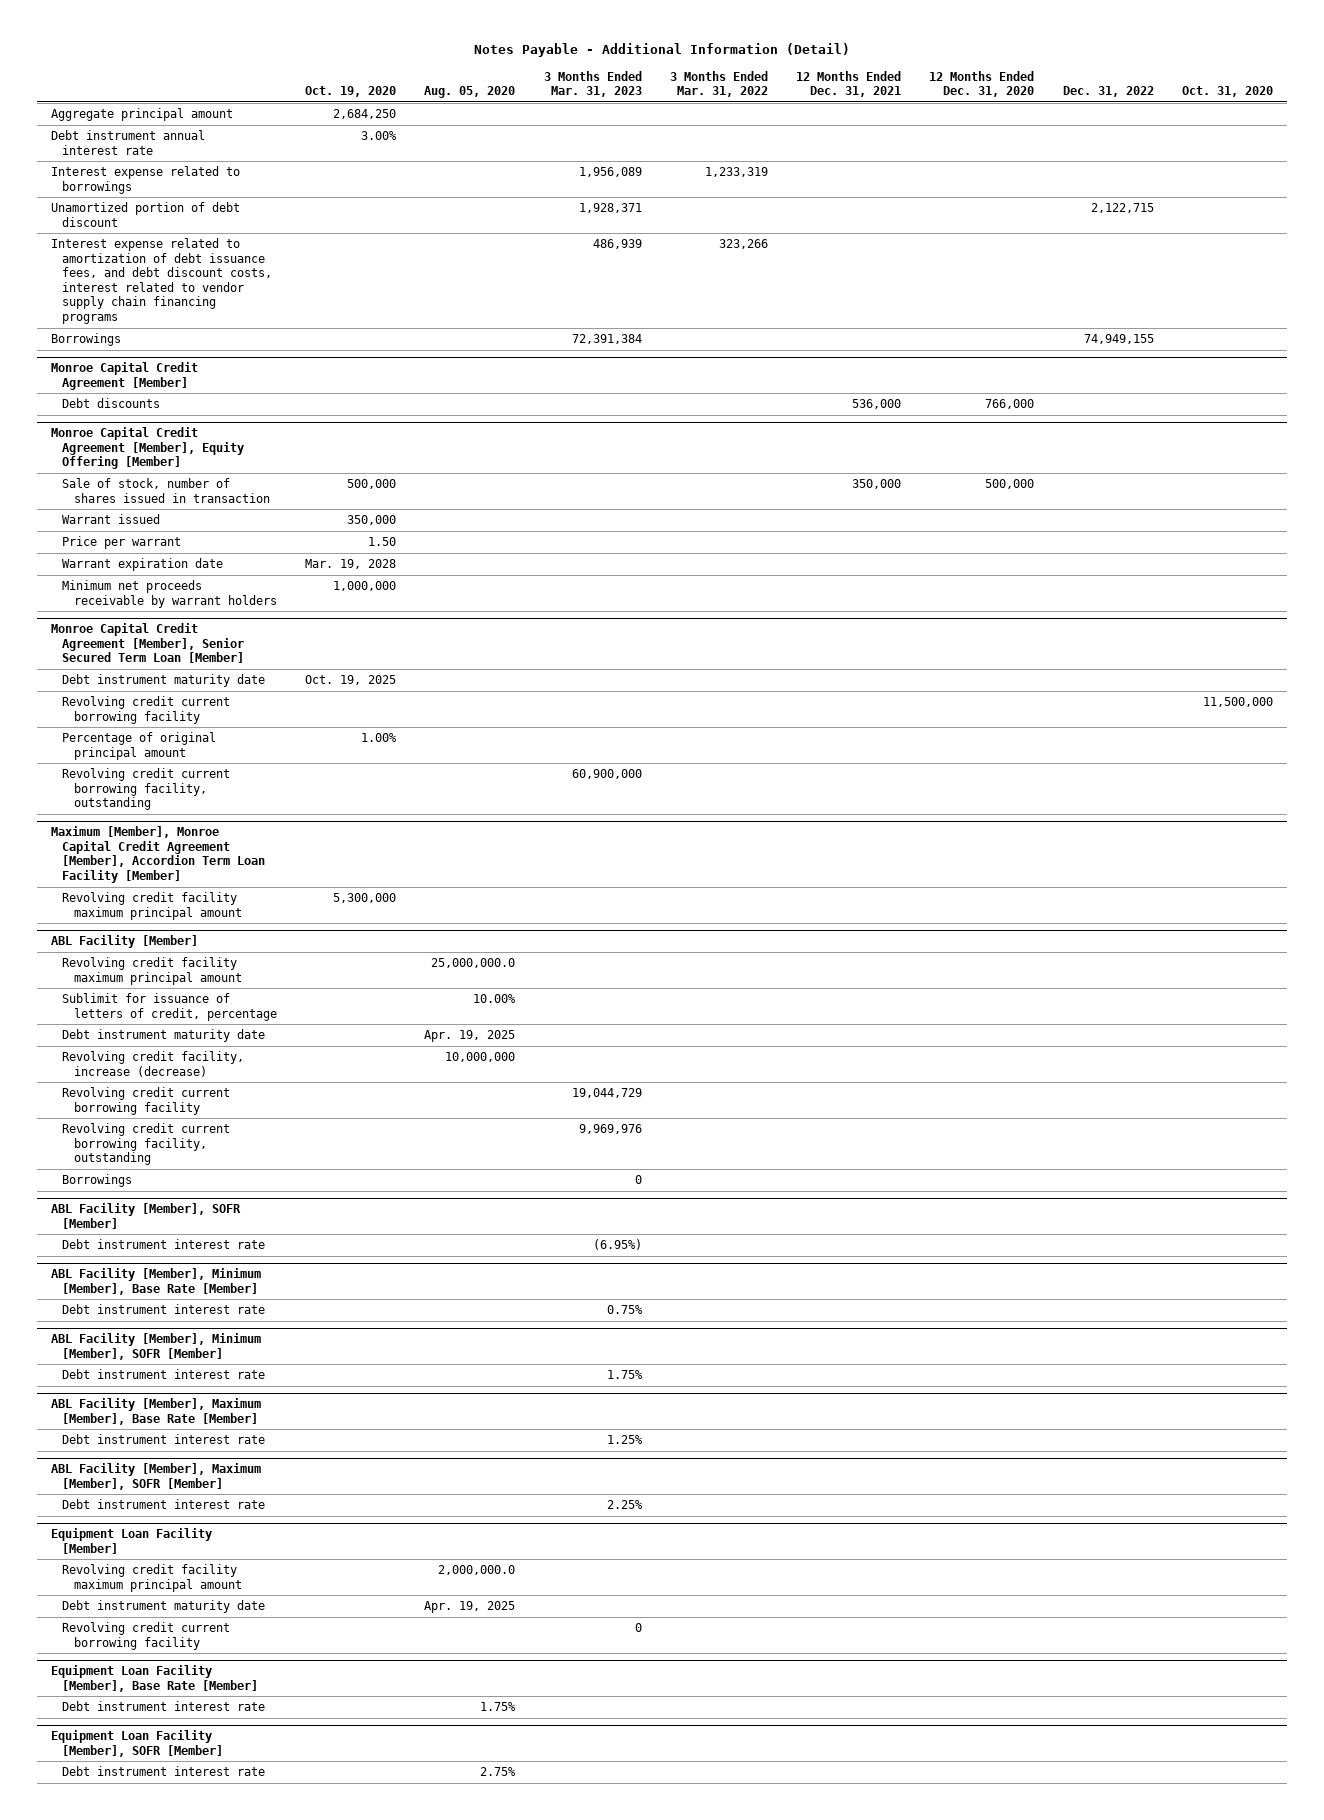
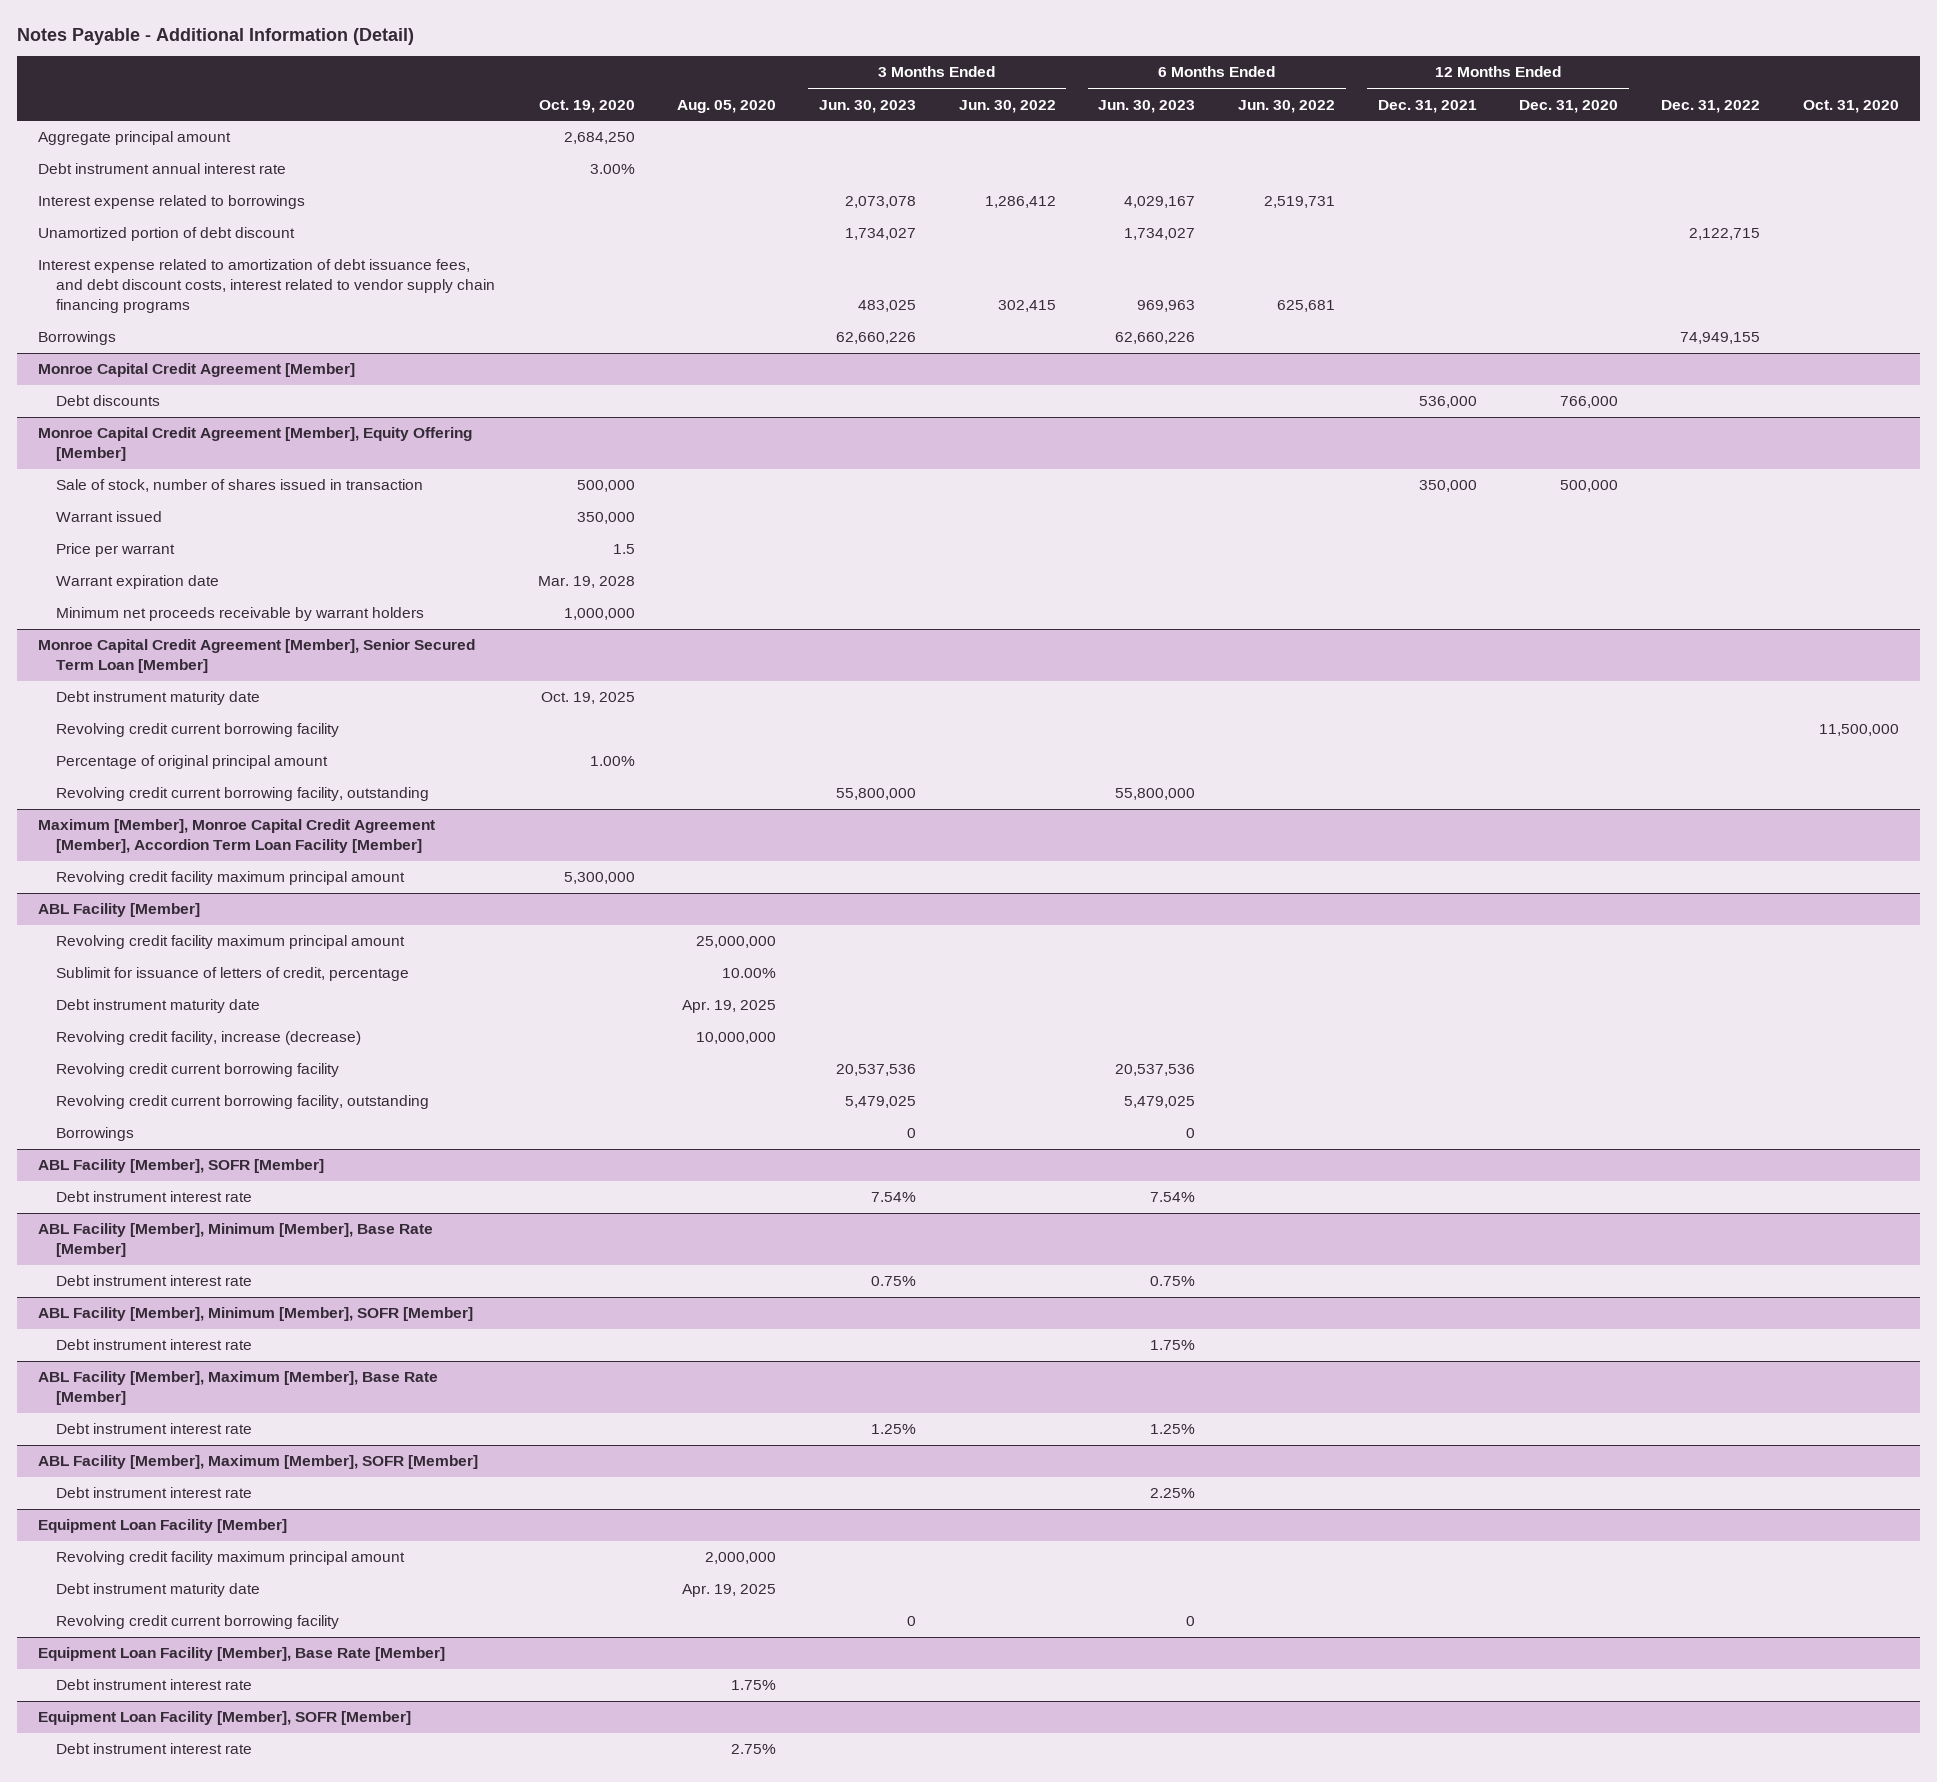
- | Oct. 19, 2020 | Aug. 05, 2020 | 3 Months Ended Mar. 31, 2023 | 3 Months Ended Mar. 31, 2022 | 12 Months Ended Dec. 31, 2021 | 12 Months Ended Dec. 31, 2020 | Dec. 31, 2022 | Oct. 31, 2020
+ | Oct. 19, 2020 | Aug. 05, 2020 | 3 Months Ended Jun. 30, 2023 | 3 Months Ended Jun. 30, 2022 | 6 Months Ended Jun. 30, 2023 | 6 Months Ended Jun. 30, 2022 | 12 Months Ended Dec. 31, 2021 | 12 Months Ended Dec. 31, 2020 | Dec. 31, 2022 | Oct. 31, 2020
@ Monroe Capital Credit Agreement [Member], Equity Offering [Member]
- Price per warrant | 1.50 | | | | | | |
+ Price per warrant | 1.5 | | | | | | | | |
@ ABL Facility [Member]
- Revolving credit facility maximum principal amount | | 25,000,000.0 | | | | | |
+ Revolving credit facility maximum principal amount | | 25,000,000 | | | | | | | |
@ Equipment Loan Facility [Member]
- Revolving credit facility maximum principal amount | | 2,000,000.0 | | | | | |
+ Revolving credit facility maximum principal amount | | 2,000,000 | | | | | | | |

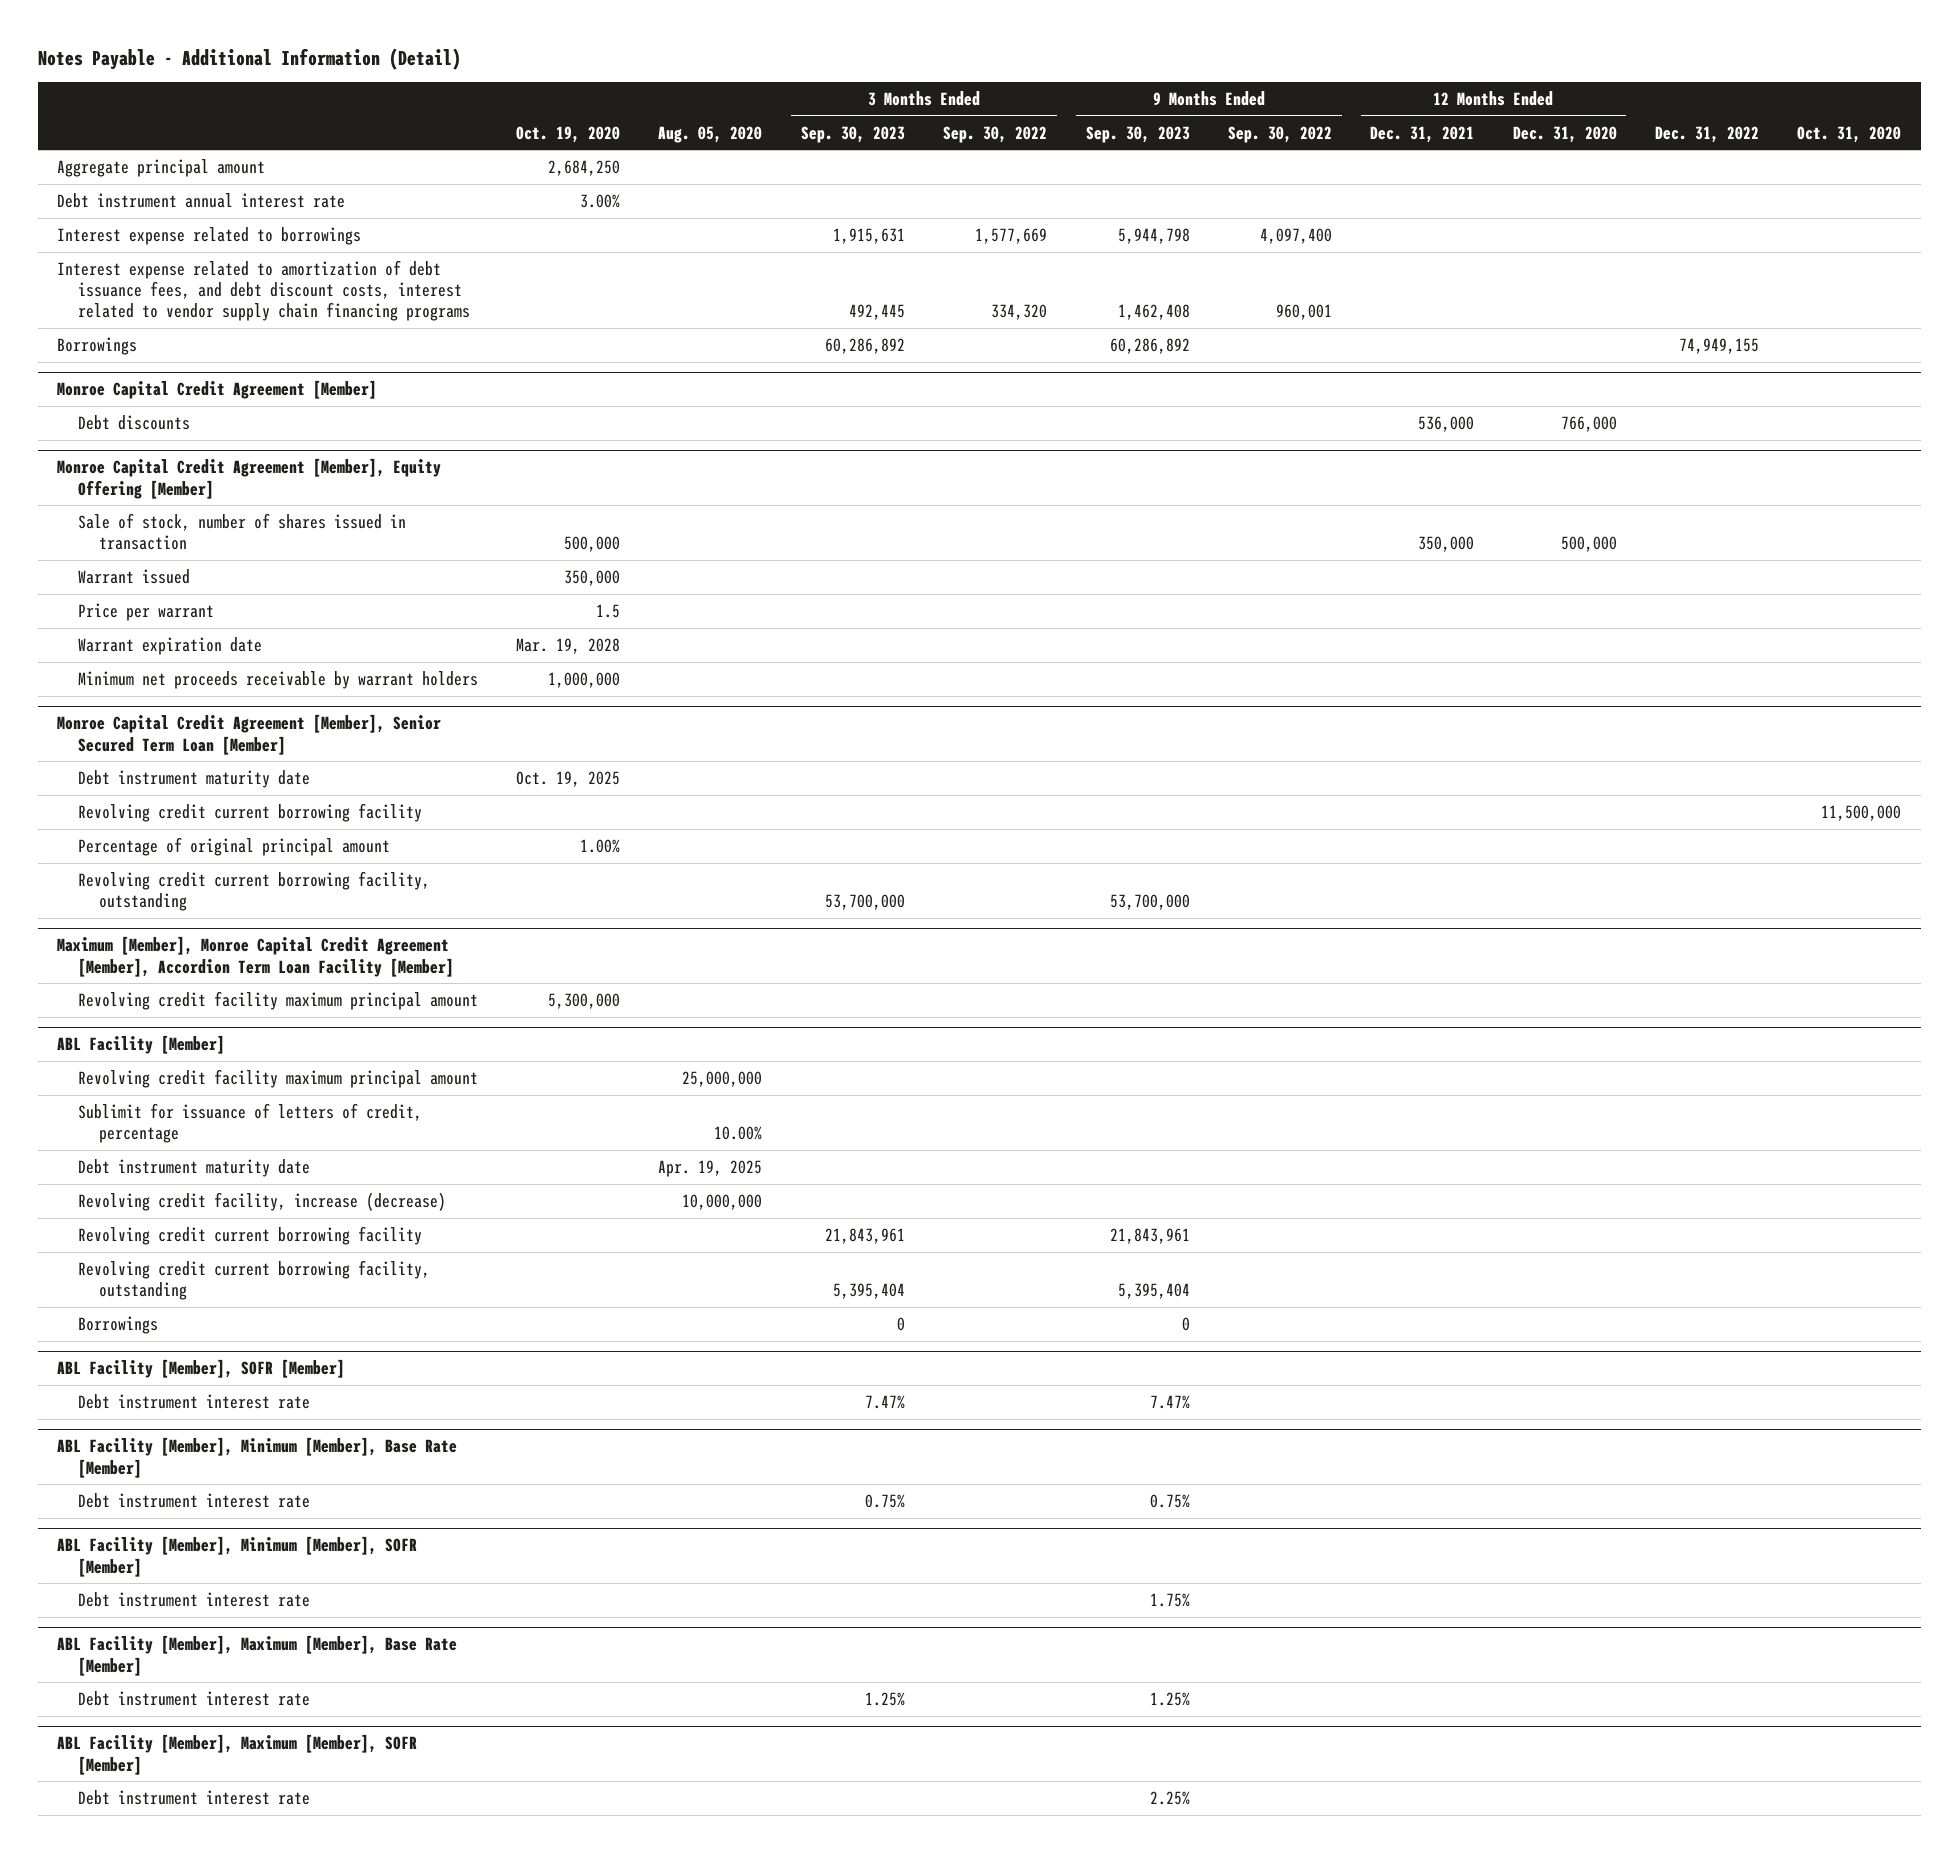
- | Oct. 19, 2020 | Aug. 05, 2020 | 3 Months Ended Jun. 30, 2023 | 3 Months Ended Jun. 30, 2022 | 6 Months Ended Jun. 30, 2023 | 6 Months Ended Jun. 30, 2022 | 12 Months Ended Dec. 31, 2021 | 12 Months Ended Dec. 31, 2020 | Dec. 31, 2022 | Oct. 31, 2020
+ | Oct. 19, 2020 | Aug. 05, 2020 | 3 Months Ended Sep. 30, 2023 | 3 Months Ended Sep. 30, 2022 | 9 Months Ended Sep. 30, 2023 | 9 Months Ended Sep. 30, 2022 | 12 Months Ended Dec. 31, 2021 | 12 Months Ended Dec. 31, 2020 | Dec. 31, 2022 | Oct. 31, 2020
- Unamortized portion of debt discount | | | 1,734,027 | | 1,734,027 | | | | 2,122,715 |
- Equipment Loan Facility [Member]
- Revolving credit facility maximum principal amount | | 2,000,000 | | | | | | | |
- Debt instrument maturity date | | Apr. 19, 2025 | | | | | | | |
- Revolving credit current borrowing facility | | | 0 | | 0 | | | | |
- Equipment Loan Facility [Member], Base Rate [Member]
- Debt instrument interest rate | | 1.75% | | | | | | | |
- Equipment Loan Facility [Member], SOFR [Member]
- Debt instrument interest rate | | 2.75% | | | | | | | |

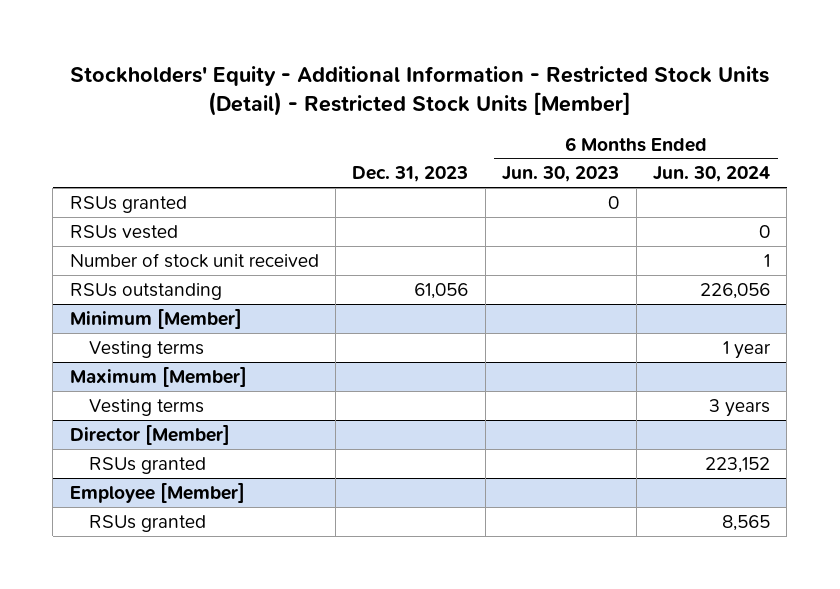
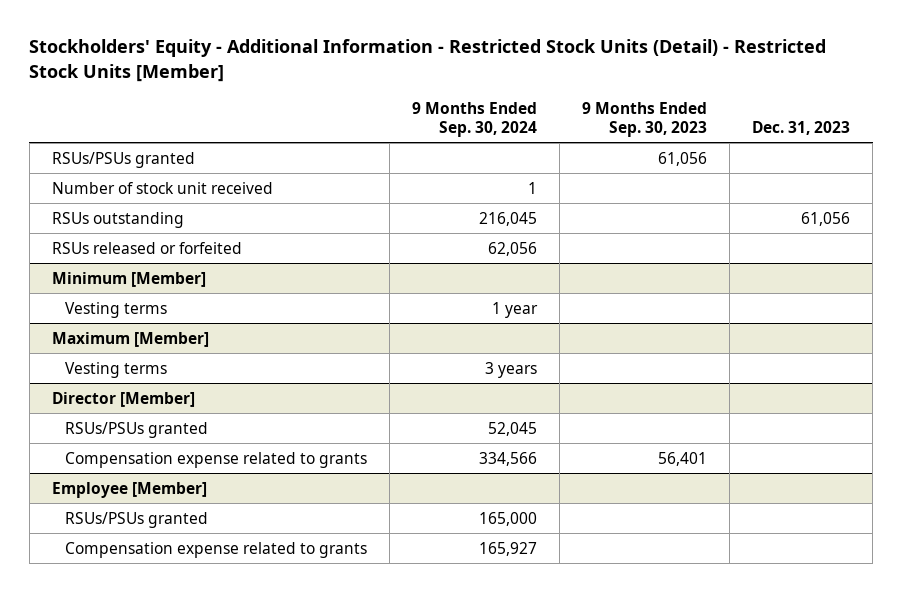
- | Dec. 31, 2023 | 6 Months Ended Jun. 30, 2023 | 6 Months Ended Jun. 30, 2024
+ | 9 Months Ended Sep. 30, 2024 | 9 Months Ended Sep. 30, 2023 | Dec. 31, 2023
- RSUs granted | | 0 |
- RSUs vested | | | 0
+ RSUs/PSUs granted | | 61,056 |
+ RSUs released or forfeited | 62,056 | |
@ Director [Member]
- RSUs granted | | | 223,152
+ RSUs/PSUs granted | 52,045 | |
+ Compensation expense related to grants | 334,566 | 56,401 |
@ Employee [Member]
- RSUs granted | | | 8,565
+ RSUs/PSUs granted | 165,000 | |
+ Compensation expense related to grants | 165,927 | |

